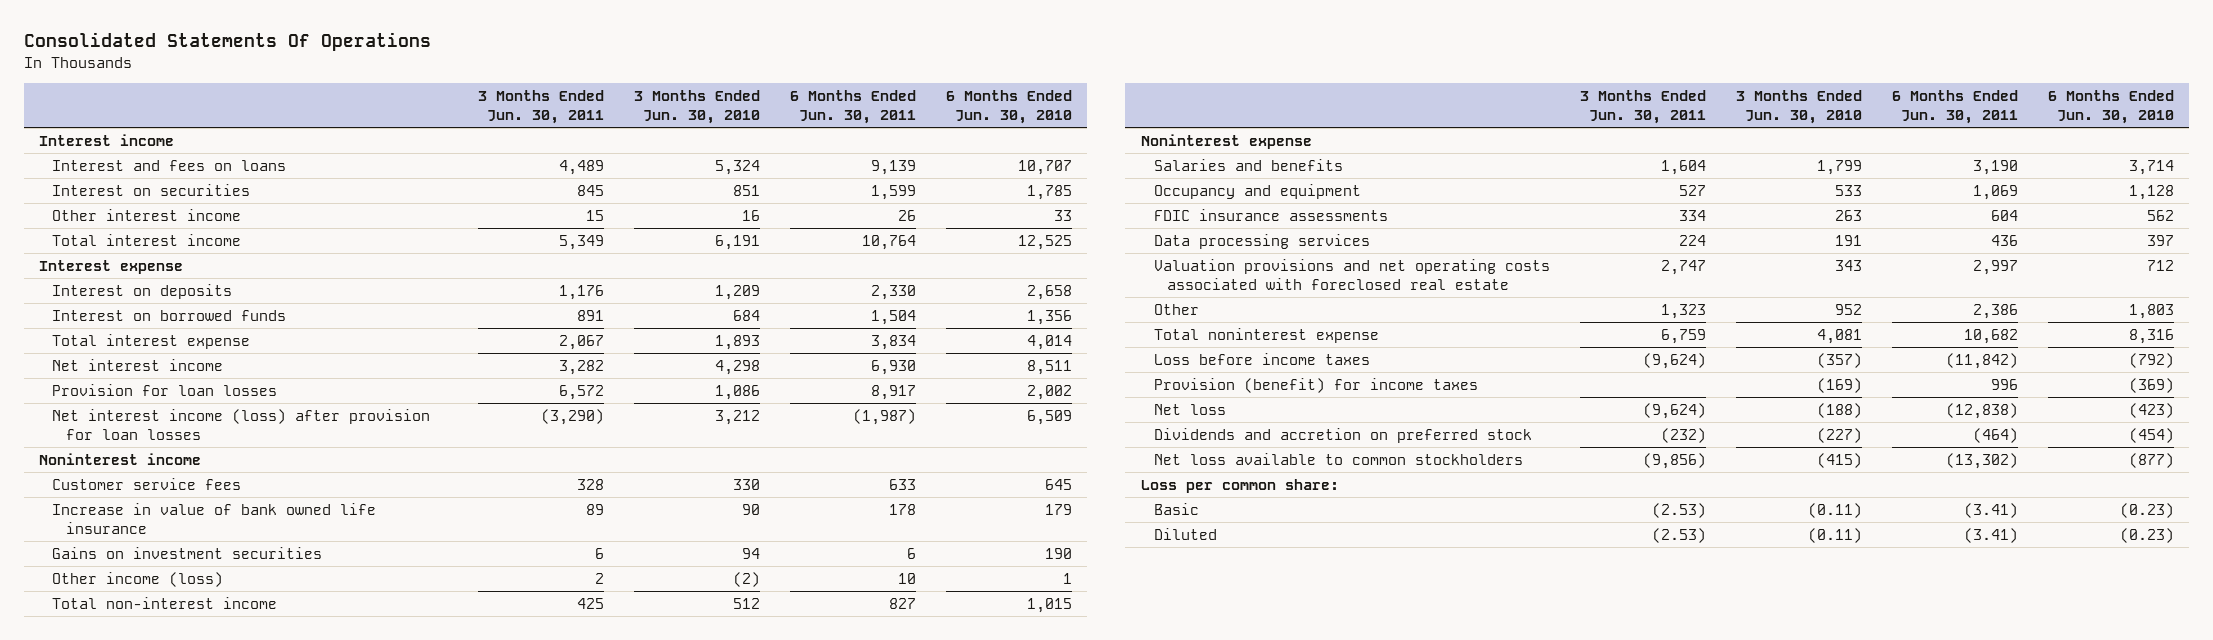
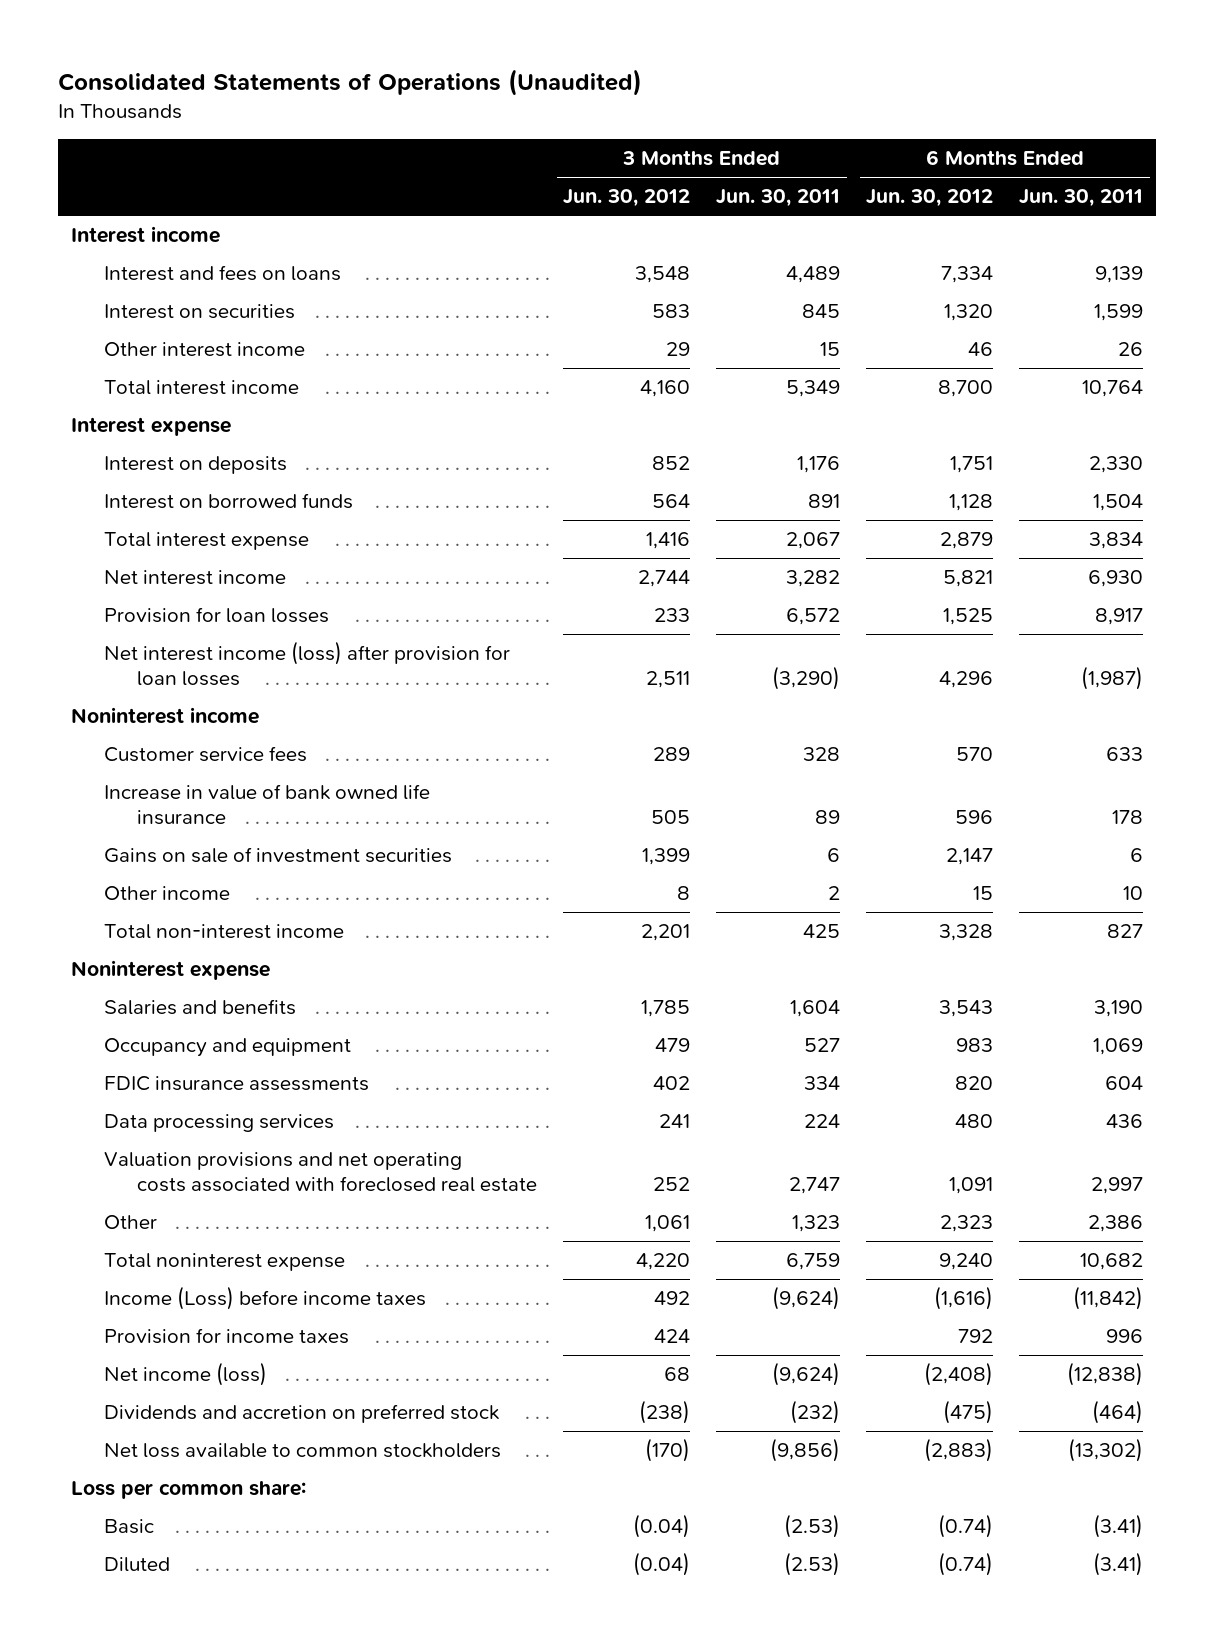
- Consolidated Statements Of Operations
+ Consolidated Statements of Operations (Unaudited)
- | 3 Months Ended Jun. 30, 2011 | 3 Months Ended Jun. 30, 2010 | 6 Months Ended Jun. 30, 2011 | 6 Months Ended Jun. 30, 2010
+ | 3 Months Ended Jun. 30, 2012 | 3 Months Ended Jun. 30, 2011 | 6 Months Ended Jun. 30, 2012 | 6 Months Ended Jun. 30, 2011
- Gains on investment securities | 6 | 94 | 6 | 190
- Other income (loss) | 2 | (2) | 10 | 1
+ Gains on sale of investment securities | 1,399 | 6 | 2,147 | 6
+ Other income | 8 | 2 | 15 | 10
- Loss before income taxes | (9,624) | (357) | (11,842) | (792)
- Provision (benefit) for income taxes | | (169) | 996 | (369)
- Net loss | (9,624) | (188) | (12,838) | (423)
+ Income (Loss) before income taxes | 492 | (9,624) | (1,616) | (11,842)
+ Provision for income taxes | 424 | | 792 | 996
+ Net income (loss) | 68 | (9,624) | (2,408) | (12,838)

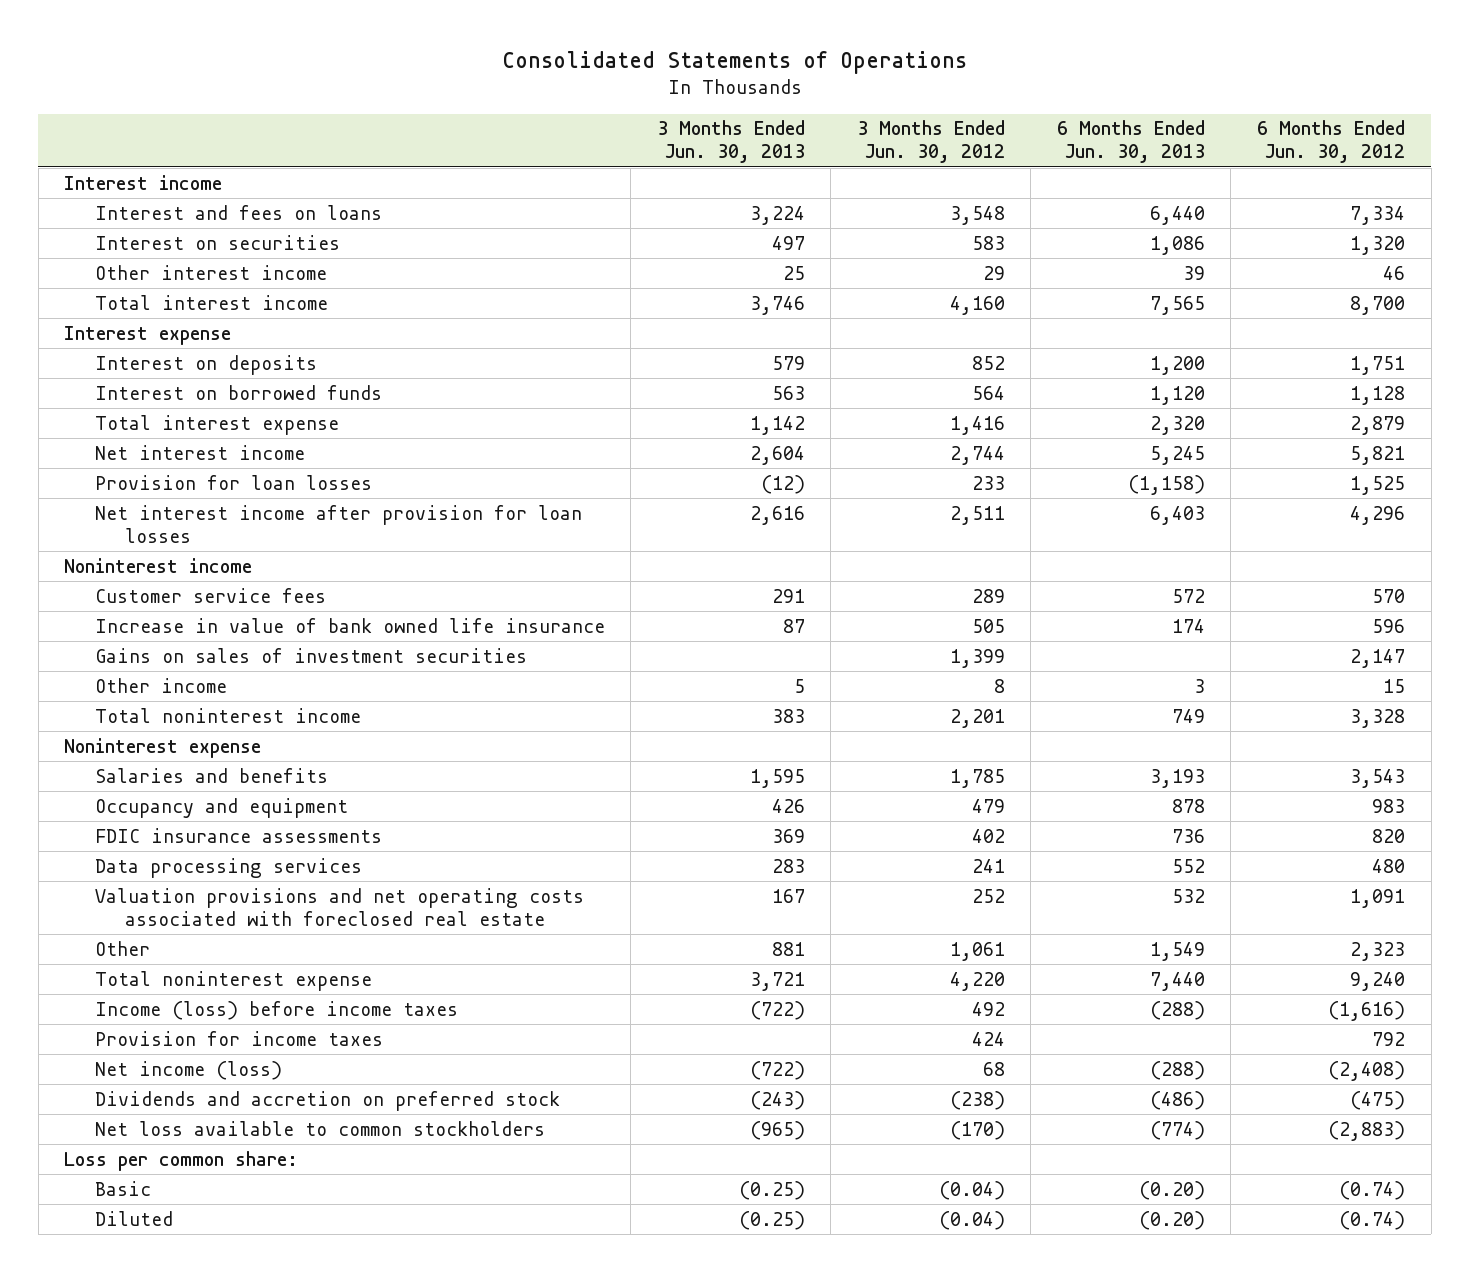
- Consolidated Statements of Operations (Unaudited)
+ Consolidated Statements of Operations
- | 3 Months Ended Jun. 30, 2012 | 3 Months Ended Jun. 30, 2011 | 6 Months Ended Jun. 30, 2012 | 6 Months Ended Jun. 30, 2011
+ | 3 Months Ended Jun. 30, 2013 | 3 Months Ended Jun. 30, 2012 | 6 Months Ended Jun. 30, 2013 | 6 Months Ended Jun. 30, 2012
- Net interest income (loss) after provision for loan losses | 2,511 | (3,290) | 4,296 | (1,987)
+ Net interest income after provision for loan losses | 2,616 | 2,511 | 6,403 | 4,296
- Gains on sale of investment securities | 1,399 | 6 | 2,147 | 6
+ Gains on sales of investment securities | | 1,399 | | 2,147
- Total non-interest income | 2,201 | 425 | 3,328 | 827
+ Total noninterest income | 383 | 2,201 | 749 | 3,328
- Income (Loss) before income taxes | 492 | (9,624) | (1,616) | (11,842)
+ Income (loss) before income taxes | (722) | 492 | (288) | (1,616)

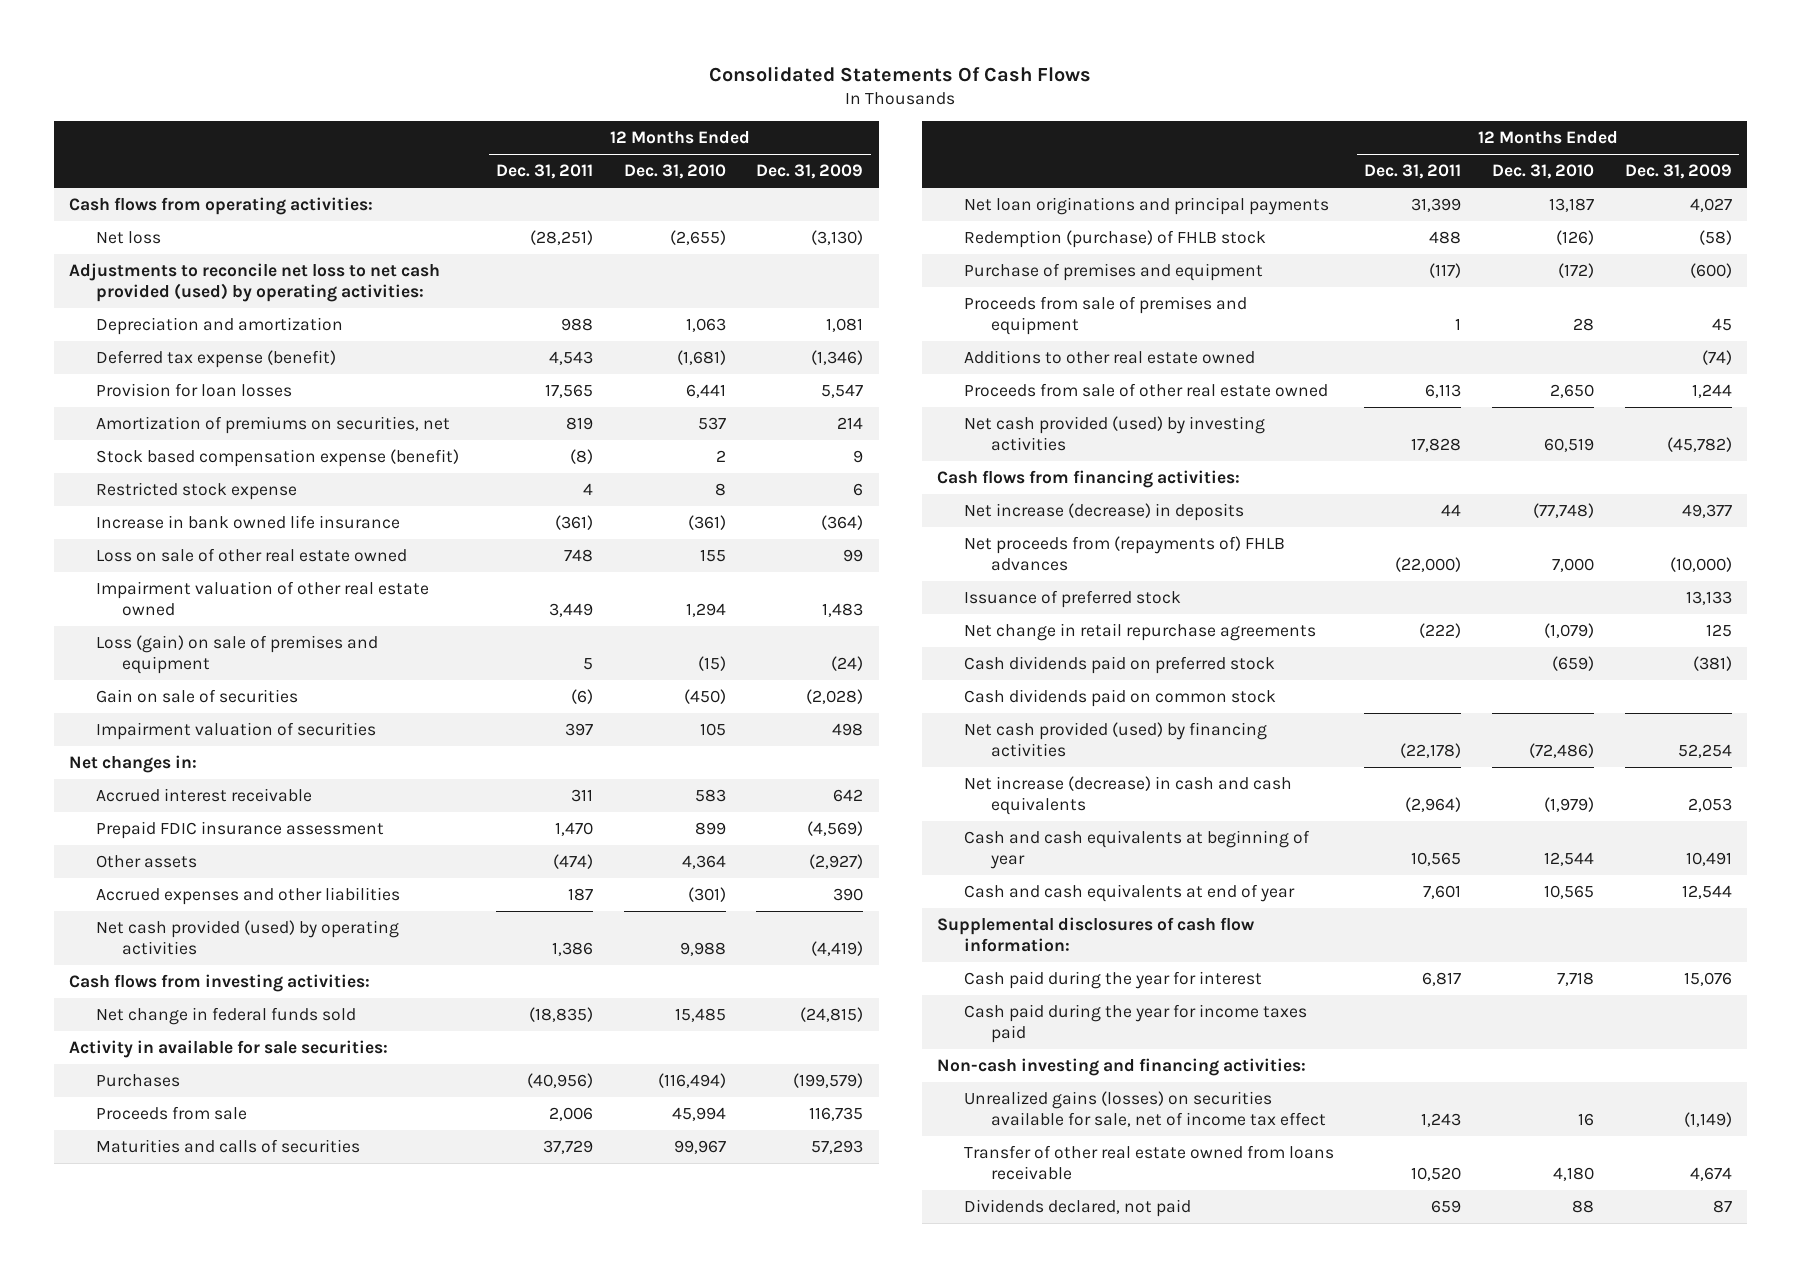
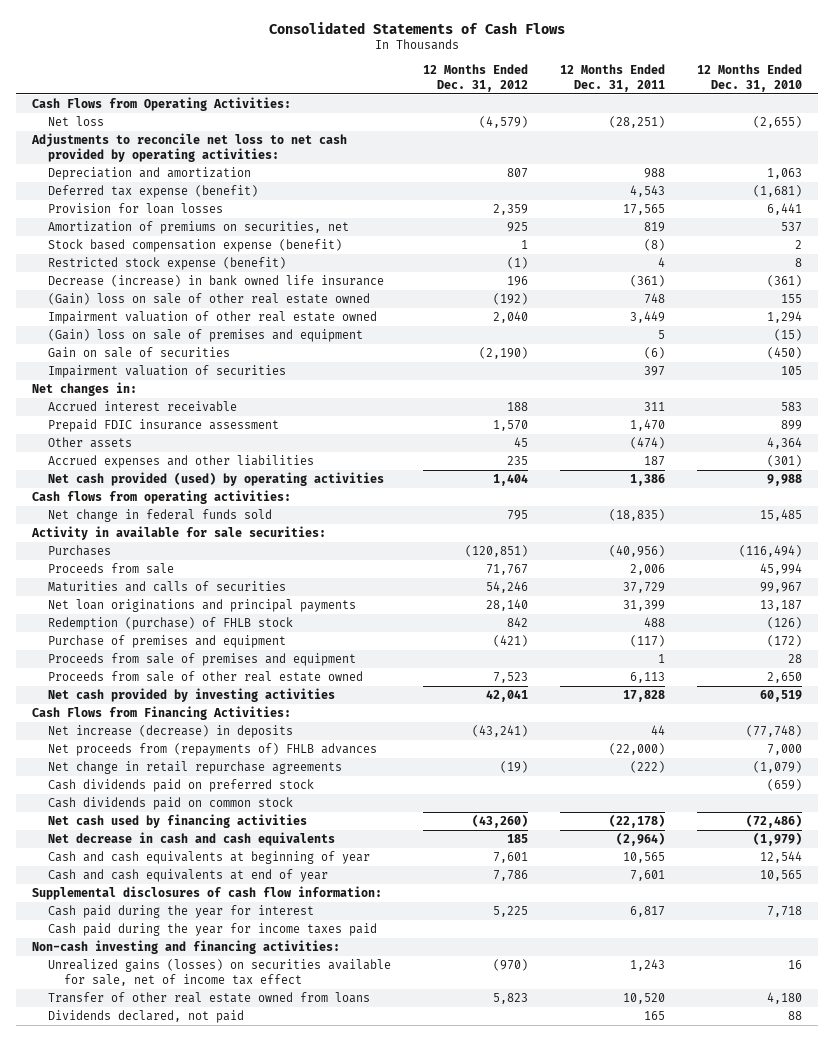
- Consolidated Statements Of Cash Flows
+ Consolidated Statements of Cash Flows
- | 12 Months Ended Dec. 31, 2011 | 12 Months Ended Dec. 31, 2010 | 12 Months Ended Dec. 31, 2009
+ | 12 Months Ended Dec. 31, 2012 | 12 Months Ended Dec. 31, 2011 | 12 Months Ended Dec. 31, 2010
+ Cash Flows from Operating Activities:
- Adjustments to reconcile net loss to net cash provided (used) by operating activities:
+ Adjustments to reconcile net loss to net cash provided by operating activities:
- Restricted stock expense | 4 | 8 | 6
- Increase in bank owned life insurance | (361) | (361) | (364)
- Loss on sale of other real estate owned | 748 | 155 | 99
+ Restricted stock expense (benefit) | (1) | 4 | 8
+ Decrease (increase) in bank owned life insurance | 196 | (361) | (361)
+ (Gain) loss on sale of other real estate owned | (192) | 748 | 155
- Loss (gain) on sale of premises and equipment | 5 | (15) | (24)
+ (Gain) loss on sale of premises and equipment | | 5 | (15)
- Cash flows from investing activities:
moved down: Cash flows from operating activities:
- Additions to other real estate owned | | | (74)
- Net cash provided (used) by investing activities | 17,828 | 60,519 | (45,782)
- Cash flows from financing activities:
+ Net cash provided by investing activities | 42,041 | 17,828 | 60,519
+ Cash Flows from Financing Activities:
- Issuance of preferred stock | | | 13,133
- Net cash provided (used) by financing activities | (22,178) | (72,486) | 52,254
- Net increase (decrease) in cash and cash equivalents | (2,964) | (1,979) | 2,053
+ Net cash used by financing activities | (43,260) | (22,178) | (72,486)
+ Net decrease in cash and cash equivalents | 185 | (2,964) | (1,979)
- Transfer of other real estate owned from loans receivable | 10,520 | 4,180 | 4,674
- Dividends declared, not paid | 659 | 88 | 87
+ Transfer of other real estate owned from loans | 5,823 | 10,520 | 4,180
+ Dividends declared, not paid | | 165 | 88

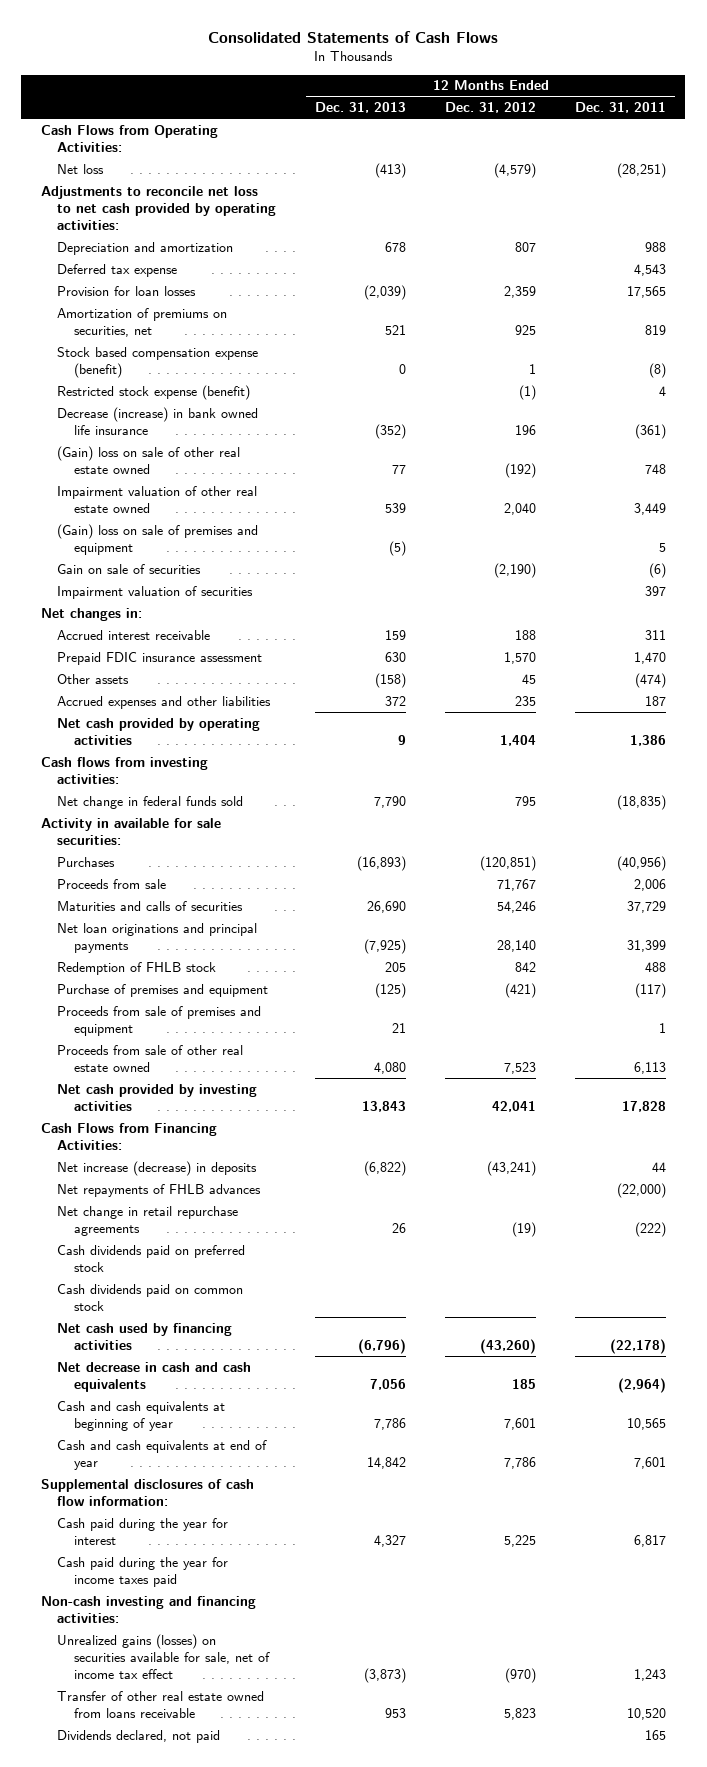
- | 12 Months Ended Dec. 31, 2012 | 12 Months Ended Dec. 31, 2011 | 12 Months Ended Dec. 31, 2010
+ | 12 Months Ended Dec. 31, 2013 | 12 Months Ended Dec. 31, 2012 | 12 Months Ended Dec. 31, 2011
- Deferred tax expense (benefit) | | 4,543 | (1,681)
+ Deferred tax expense | | | 4,543
- Net cash provided (used) by operating activities | 1,404 | 1,386 | 9,988
- Cash flows from operating activities:
+ Net cash provided by operating activities | 9 | 1,404 | 1,386
+ Cash flows from investing activities:
- Redemption (purchase) of FHLB stock | 842 | 488 | (126)
+ Redemption of FHLB stock | 205 | 842 | 488
- Net proceeds from (repayments of) FHLB advances | | (22,000) | 7,000
+ Net repayments of FHLB advances | | | (22,000)
- Transfer of other real estate owned from loans | 5,823 | 10,520 | 4,180
+ Transfer of other real estate owned from loans receivable | 953 | 5,823 | 10,520

